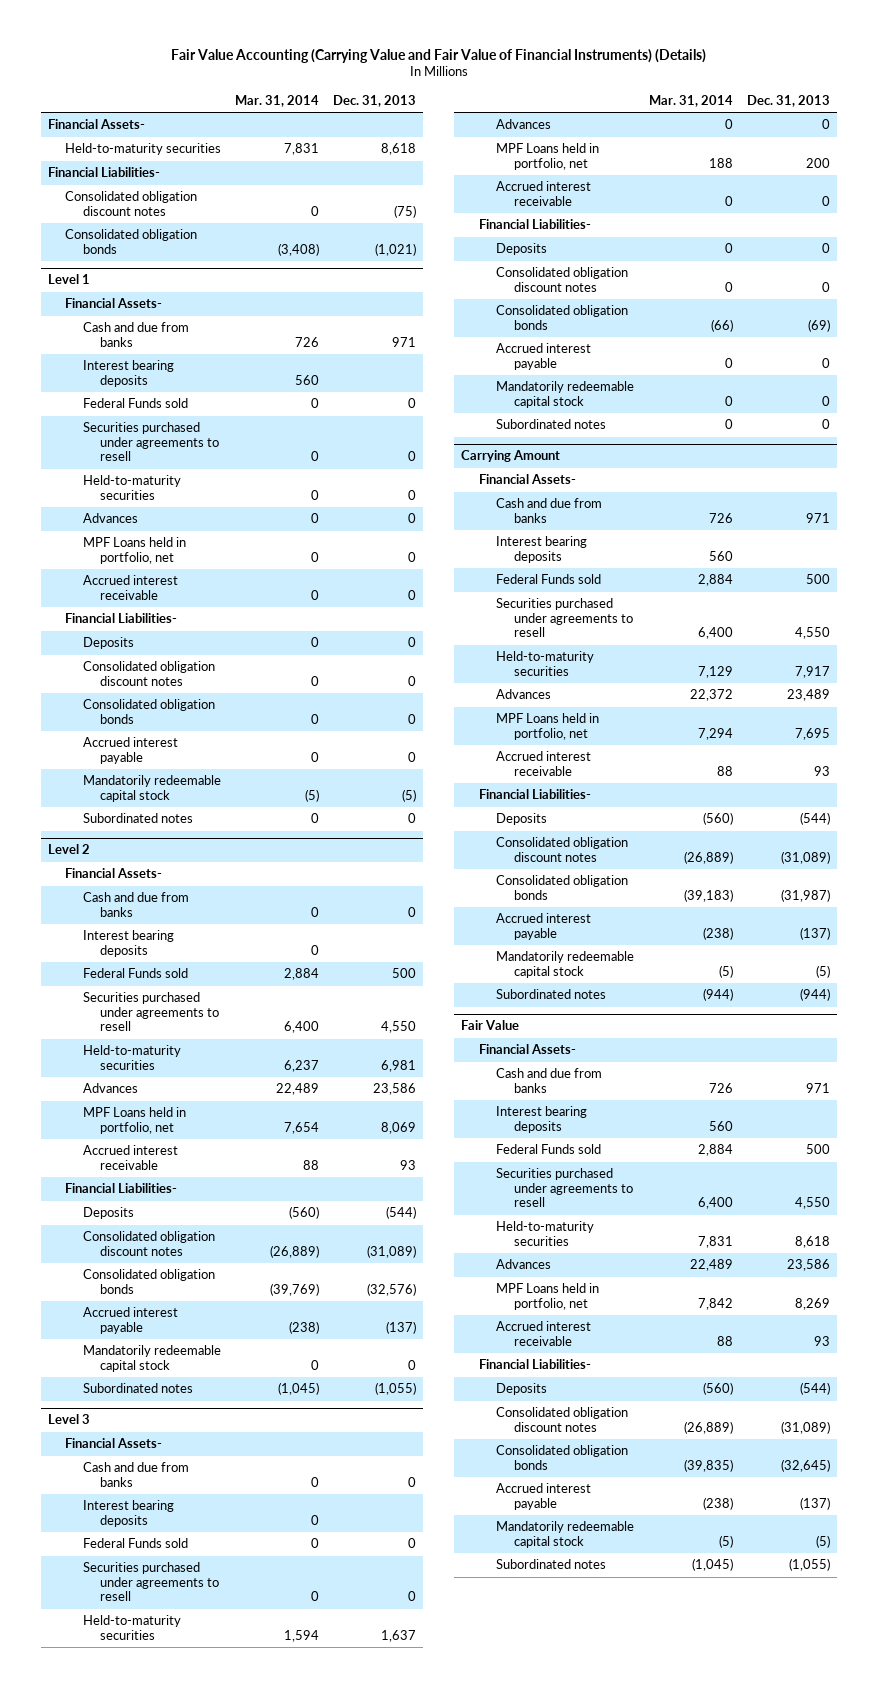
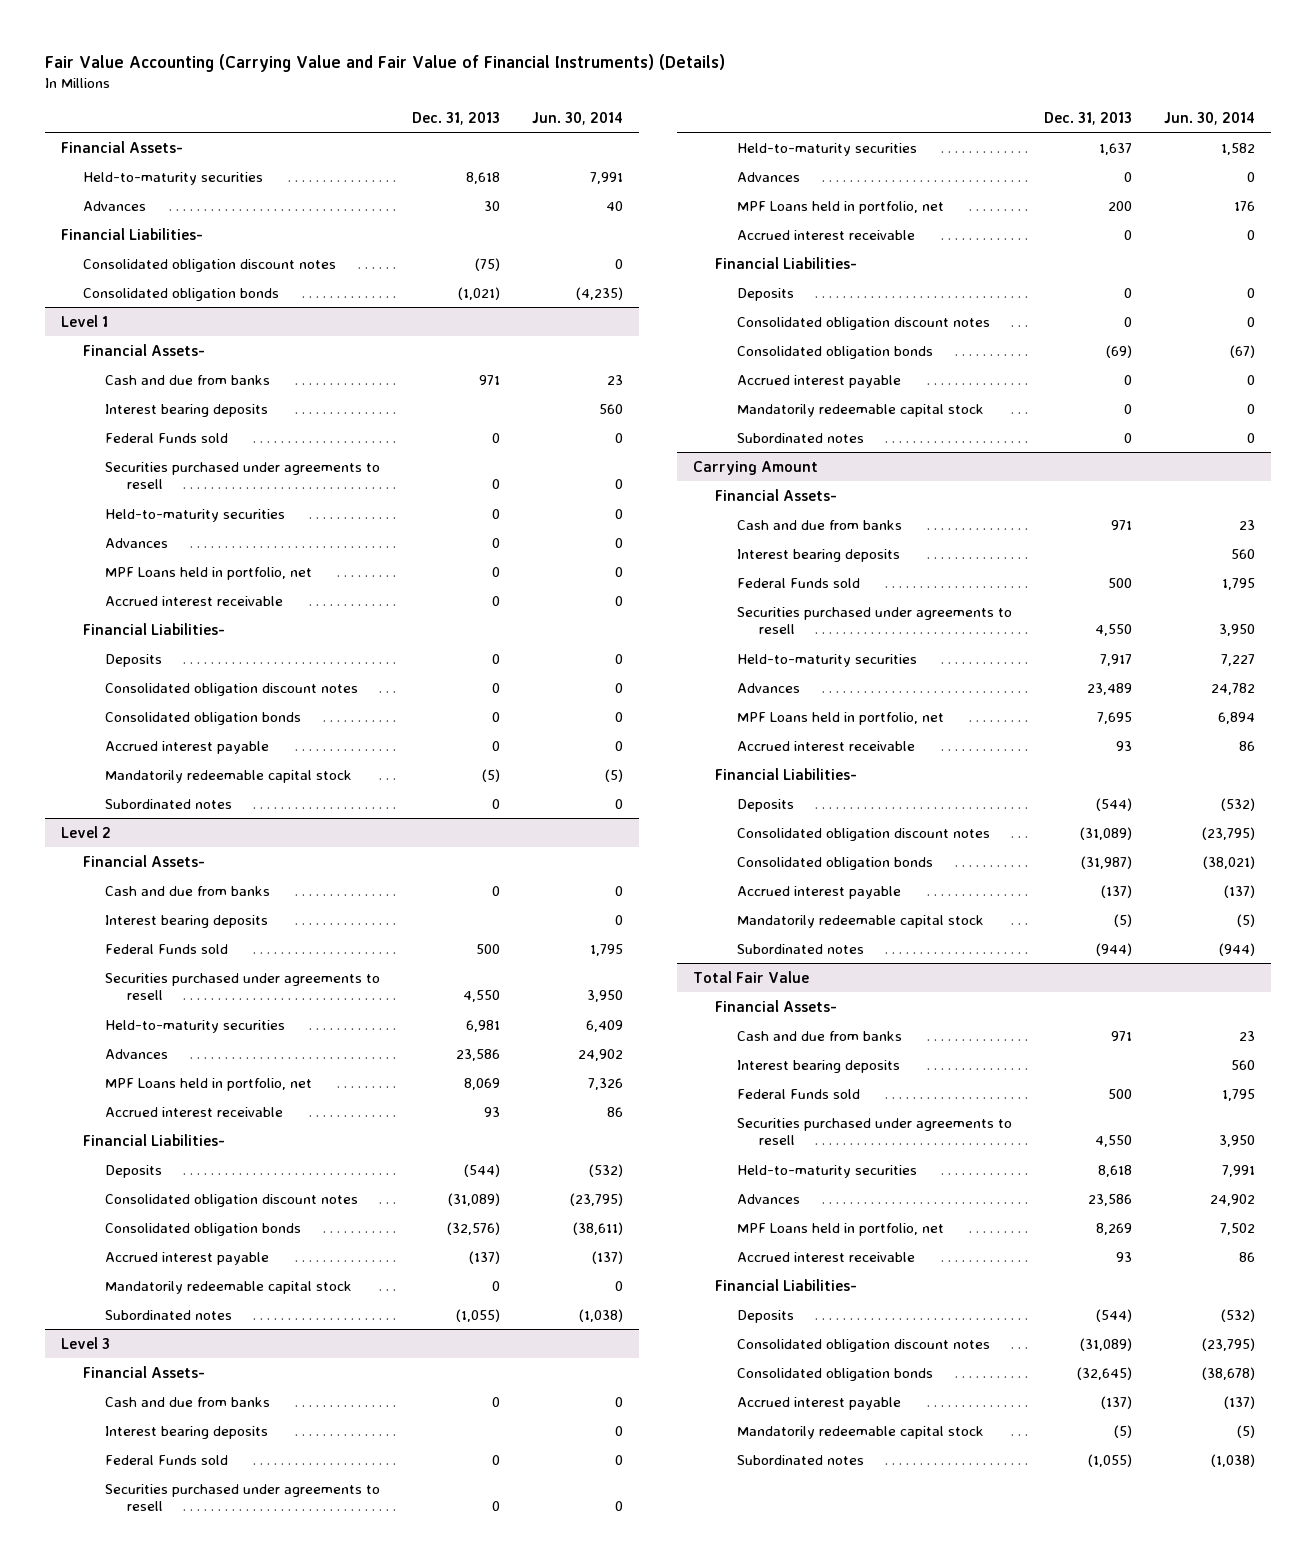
- | Mar. 31, 2014 | Dec. 31, 2013
+ | Dec. 31, 2013 | Jun. 30, 2014
+ Advances | 30 | 40
- Fair Value
+ Total Fair Value

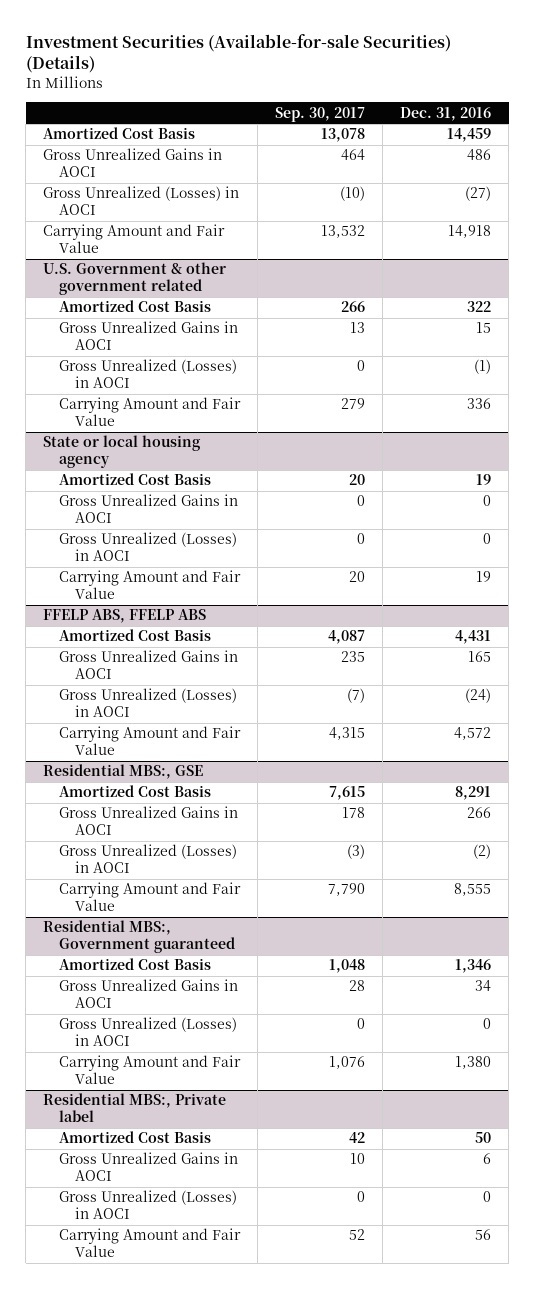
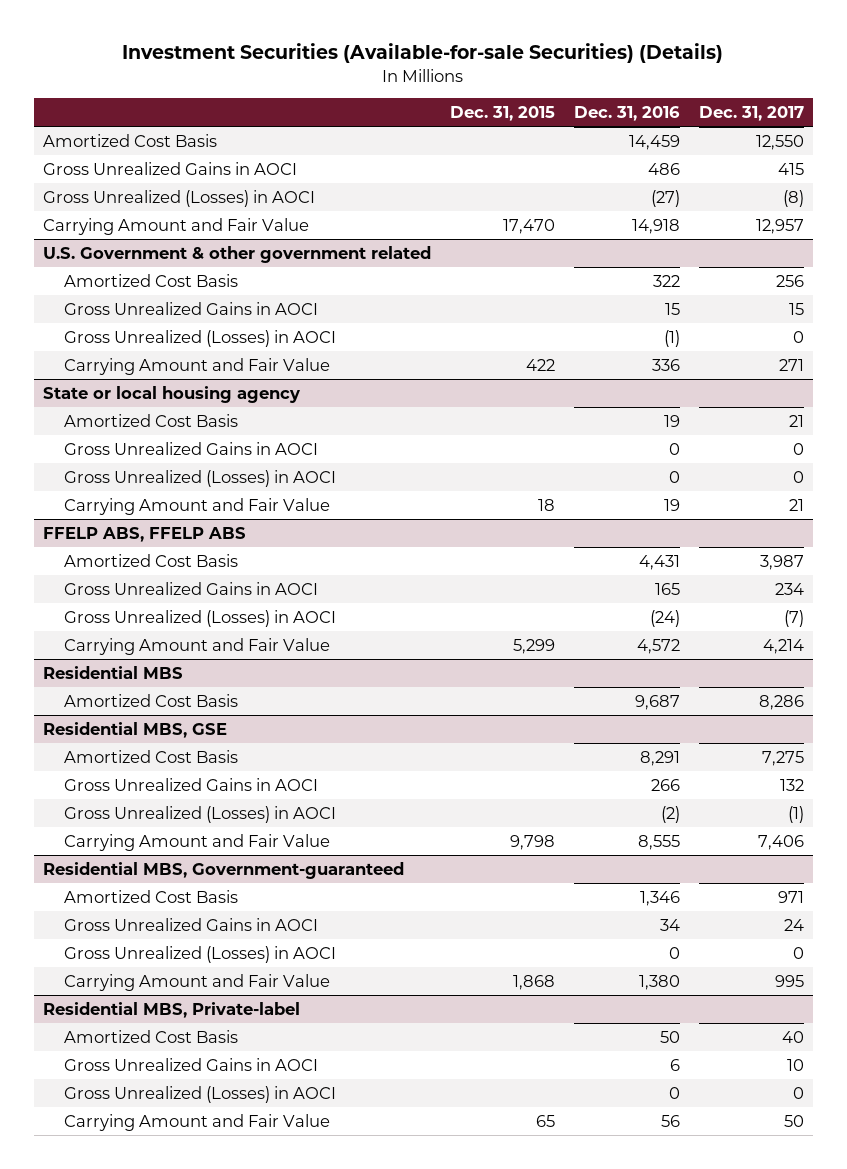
- | Sep. 30, 2017 | Dec. 31, 2016
+ | Dec. 31, 2015 | Dec. 31, 2016 | Dec. 31, 2017
- Residential MBS:, GSE
+ Residential MBS
+ Amortized Cost Basis | | 9,687 | 8,286
+ Residential MBS, GSE
- Residential MBS:, Government guaranteed
+ Residential MBS, Government-guaranteed
- Residential MBS:, Private label
+ Residential MBS, Private-label

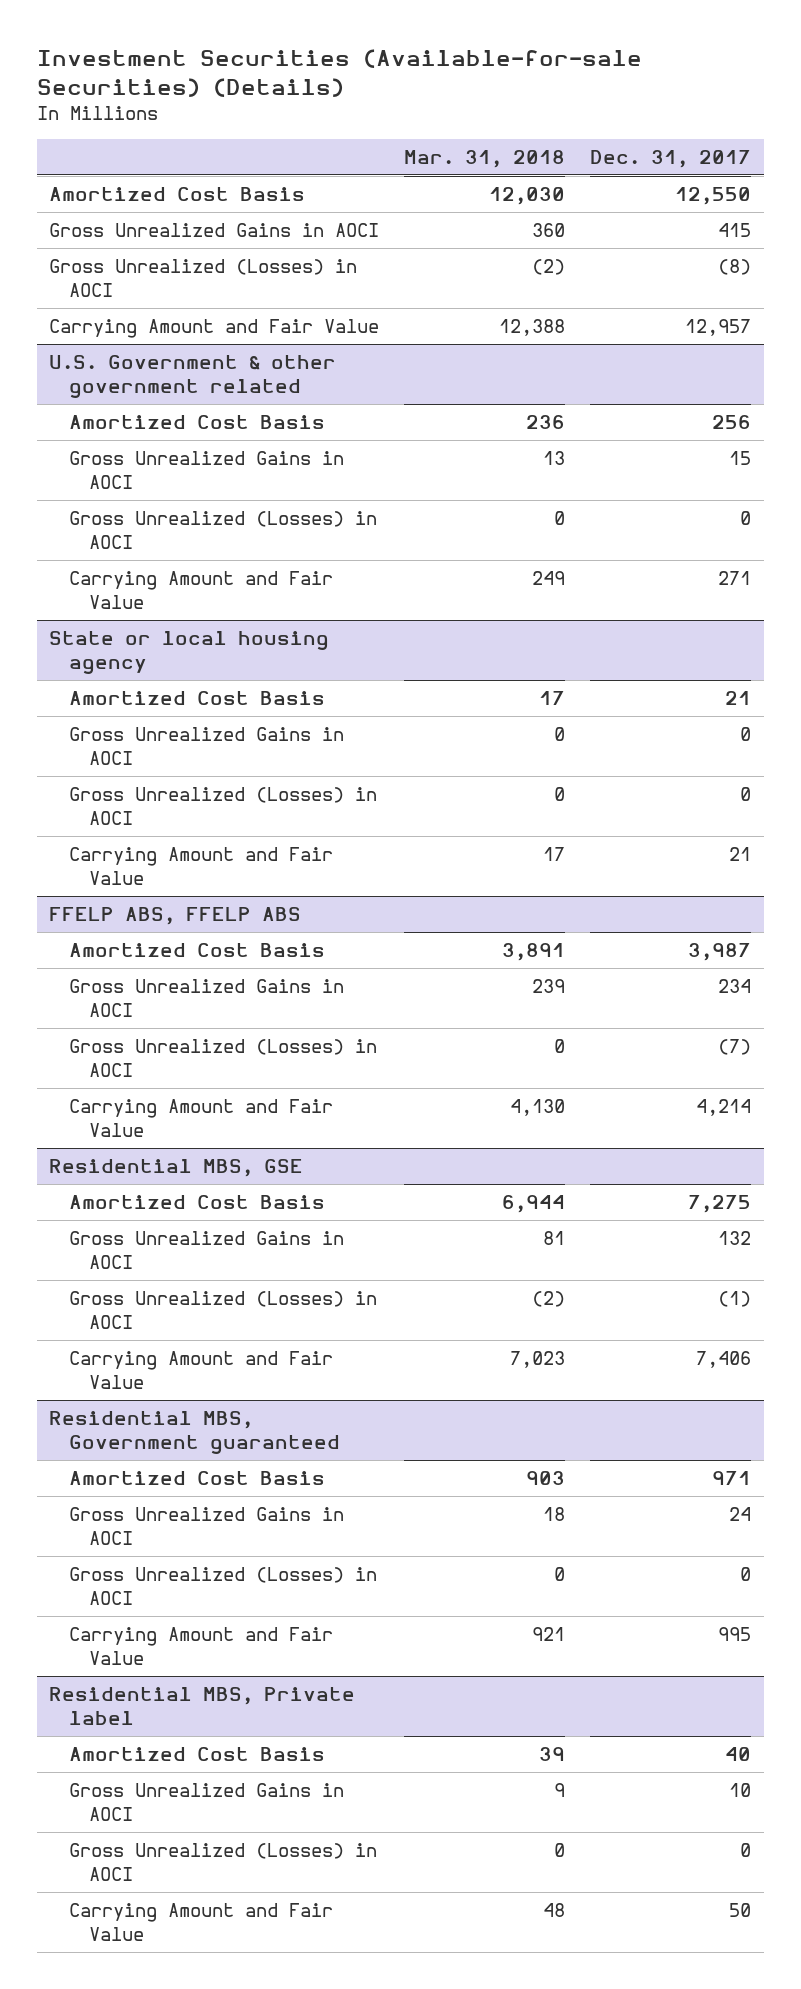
- | Dec. 31, 2015 | Dec. 31, 2016 | Dec. 31, 2017
+ | Mar. 31, 2018 | Dec. 31, 2017
- Residential MBS
- Amortized Cost Basis | | 9,687 | 8,286
- Residential MBS, Government-guaranteed
+ Residential MBS, Government guaranteed
- Residential MBS, Private-label
+ Residential MBS, Private label

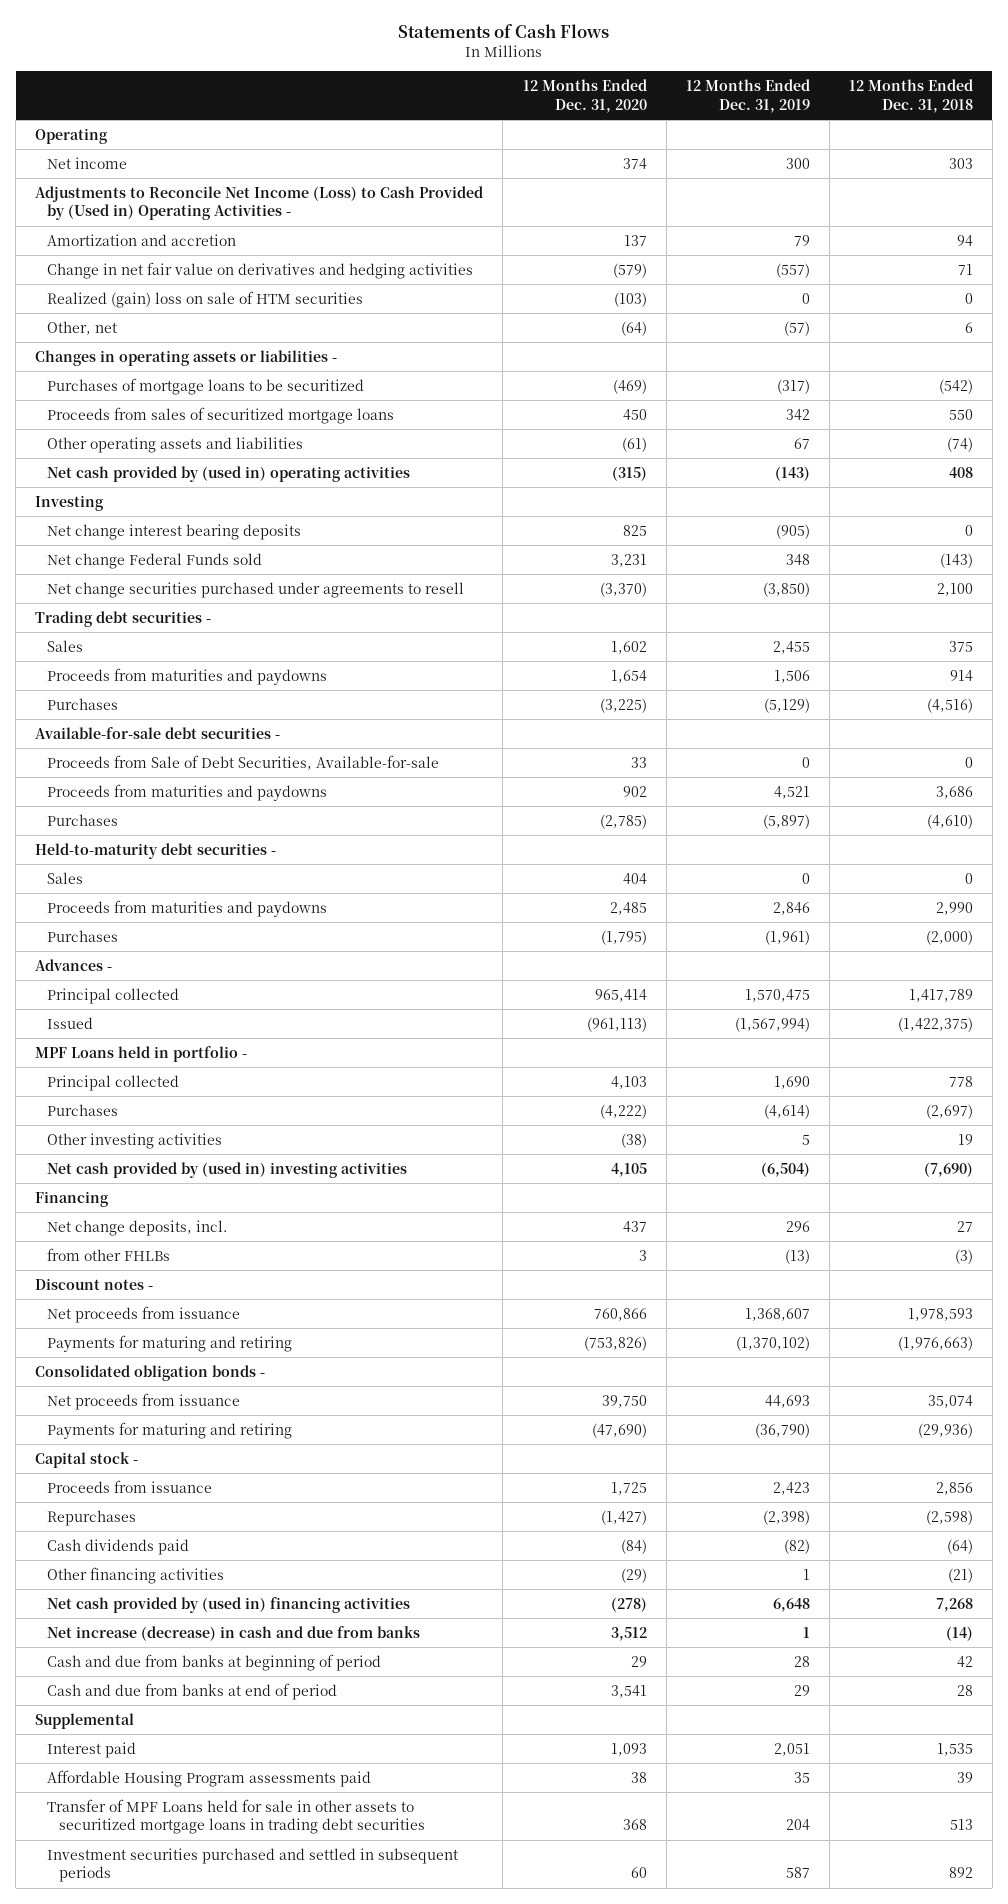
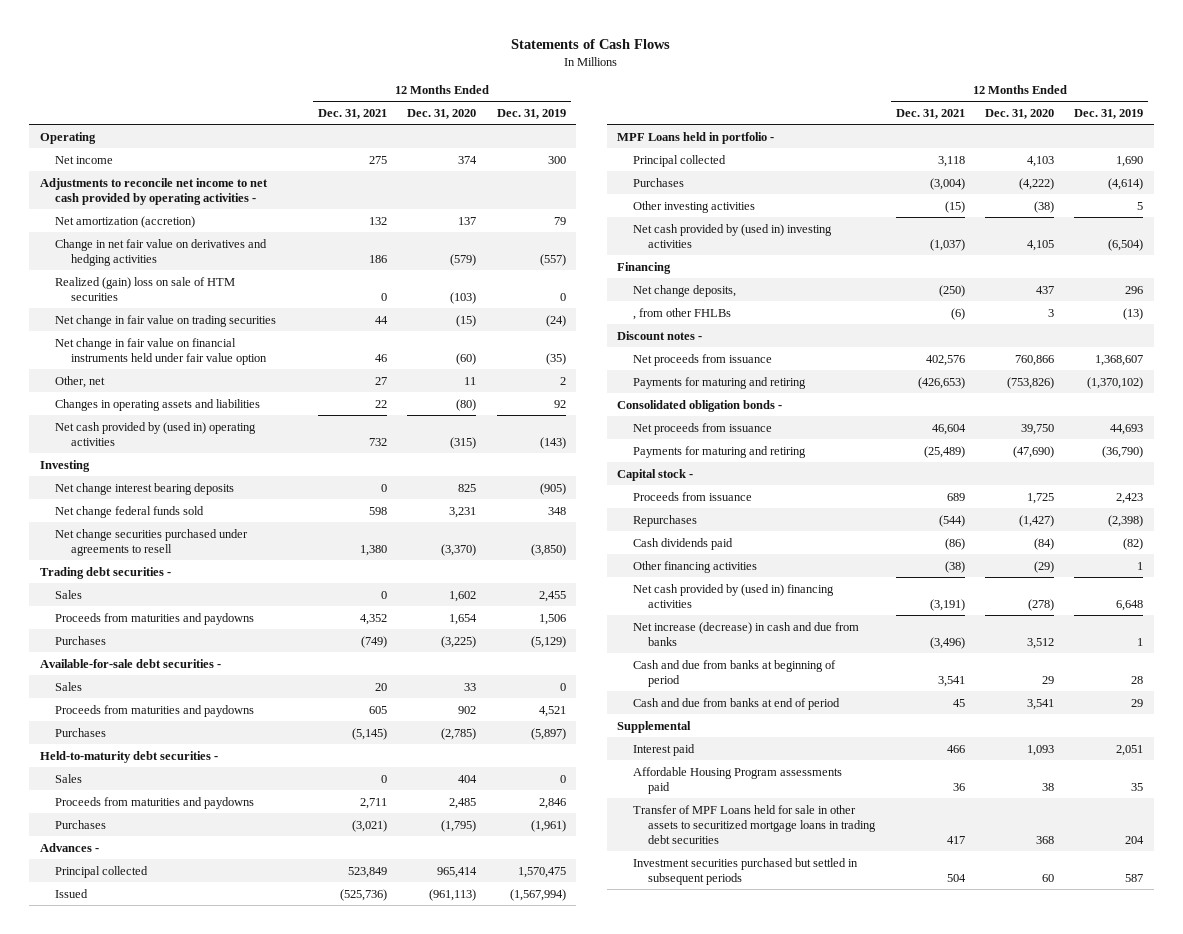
- | 12 Months Ended Dec. 31, 2020 | 12 Months Ended Dec. 31, 2019 | 12 Months Ended Dec. 31, 2018
+ | 12 Months Ended Dec. 31, 2021 | 12 Months Ended Dec. 31, 2020 | 12 Months Ended Dec. 31, 2019
- Adjustments to Reconcile Net Income (Loss) to Cash Provided by (Used in) Operating Activities -
- Amortization and accretion | 137 | 79 | 94
+ Adjustments to reconcile net income to net cash provided by operating activities -
+ Net amortization (accretion) | 132 | 137 | 79
- Other, net | (64) | (57) | 6
- Changes in operating assets or liabilities -
- Purchases of mortgage loans to be securitized | (469) | (317) | (542)
- Proceeds from sales of securitized mortgage loans | 450 | 342 | 550
- Other operating assets and liabilities | (61) | 67 | (74)
+ Net change in fair value on trading securities | 44 | (15) | (24)
+ Net change in fair value on financial instruments held under fair value option | 46 | (60) | (35)
+ Other, net | 27 | 11 | 2
+ Changes in operating assets and liabilities | 22 | (80) | 92
- Net change Federal Funds sold | 3,231 | 348 | (143)
+ Net change federal funds sold | 598 | 3,231 | 348
- Proceeds from Sale of Debt Securities, Available-for-sale | 33 | 0 | 0
+ Sales | 20 | 33 | 0
- Net change deposits, incl. | 437 | 296 | 27
- from other FHLBs | 3 | (13) | (3)
+ Net change deposits, | (250) | 437 | 296
+ , from other FHLBs | (6) | 3 | (13)
- Investment securities purchased and settled in subsequent periods | 60 | 587 | 892
+ Investment securities purchased but settled in subsequent periods | 504 | 60 | 587

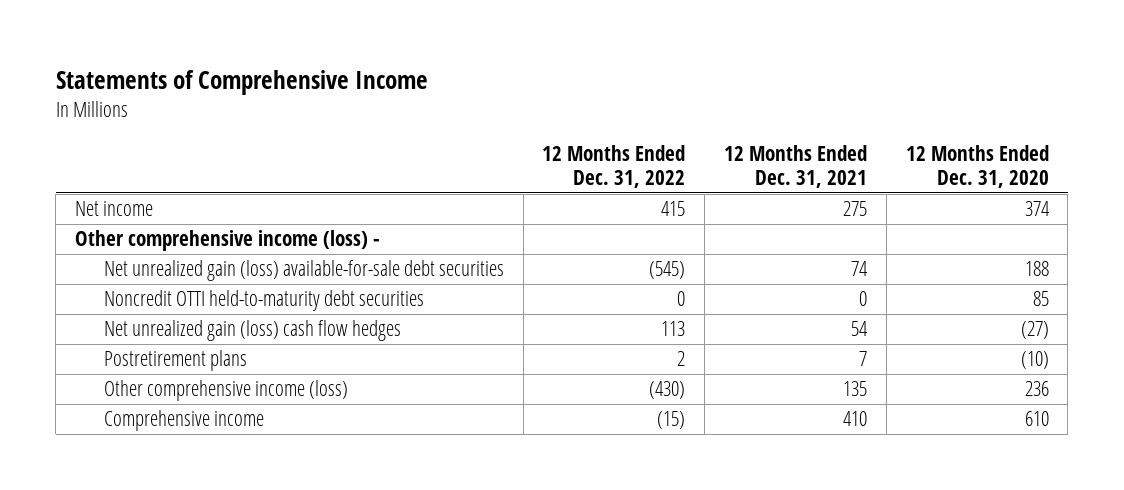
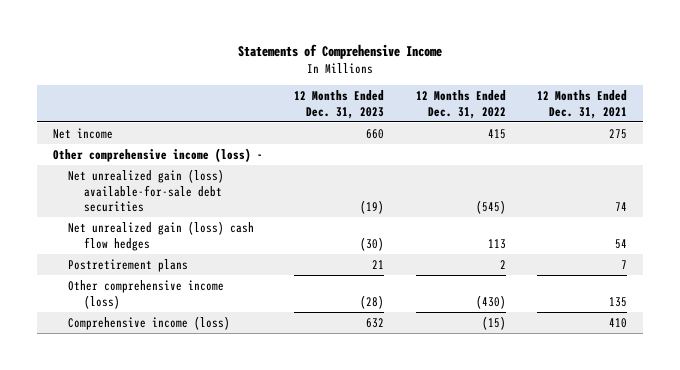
- | 12 Months Ended Dec. 31, 2022 | 12 Months Ended Dec. 31, 2021 | 12 Months Ended Dec. 31, 2020
+ | 12 Months Ended Dec. 31, 2023 | 12 Months Ended Dec. 31, 2022 | 12 Months Ended Dec. 31, 2021
- Noncredit OTTI held-to-maturity debt securities | 0 | 0 | 85
- Comprehensive income | (15) | 410 | 610
+ Comprehensive income (loss) | 632 | (15) | 410

